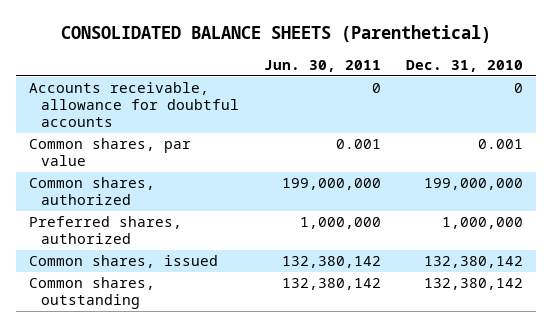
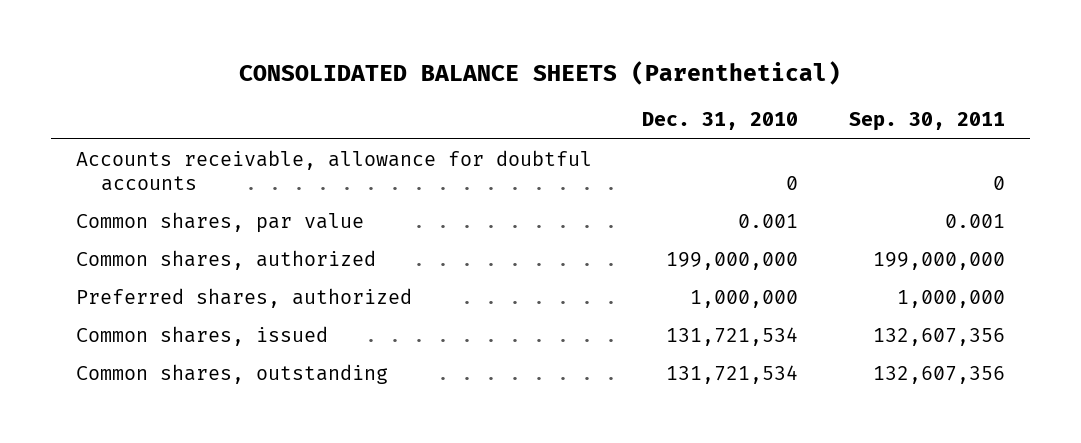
- | Jun. 30, 2011 | Dec. 31, 2010
+ | Dec. 31, 2010 | Sep. 30, 2011
- Common shares, issued | 132,380,142 | 132,380,142
- Common shares, outstanding | 132,380,142 | 132,380,142
+ Common shares, issued | 131,721,534 | 132,607,356
+ Common shares, outstanding | 131,721,534 | 132,607,356

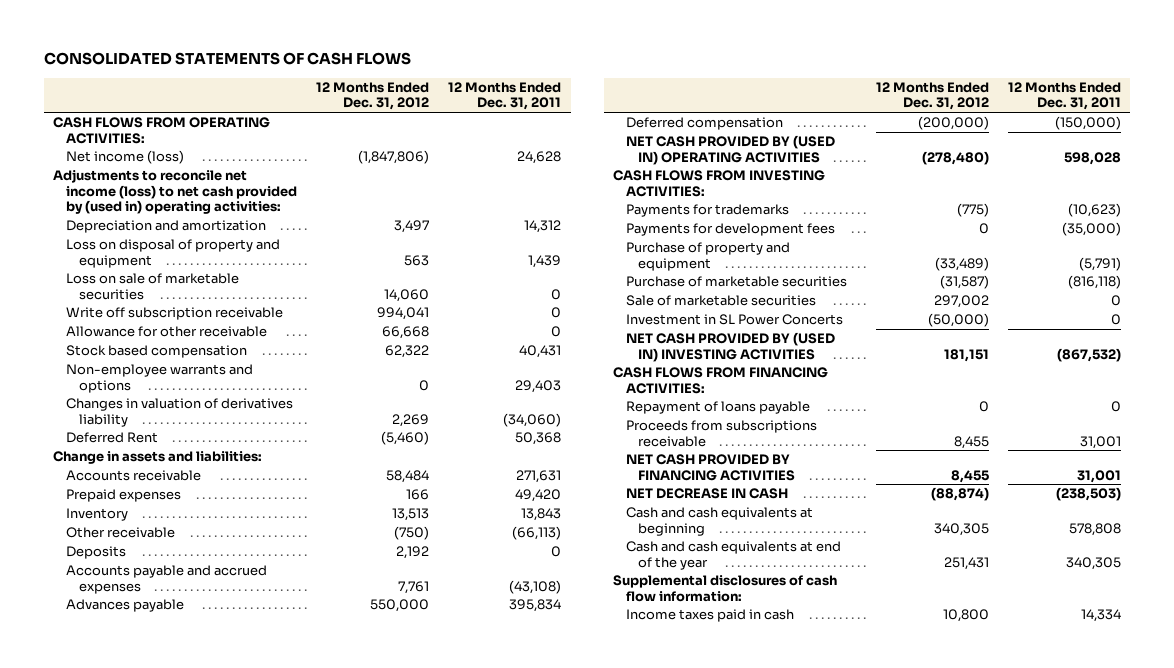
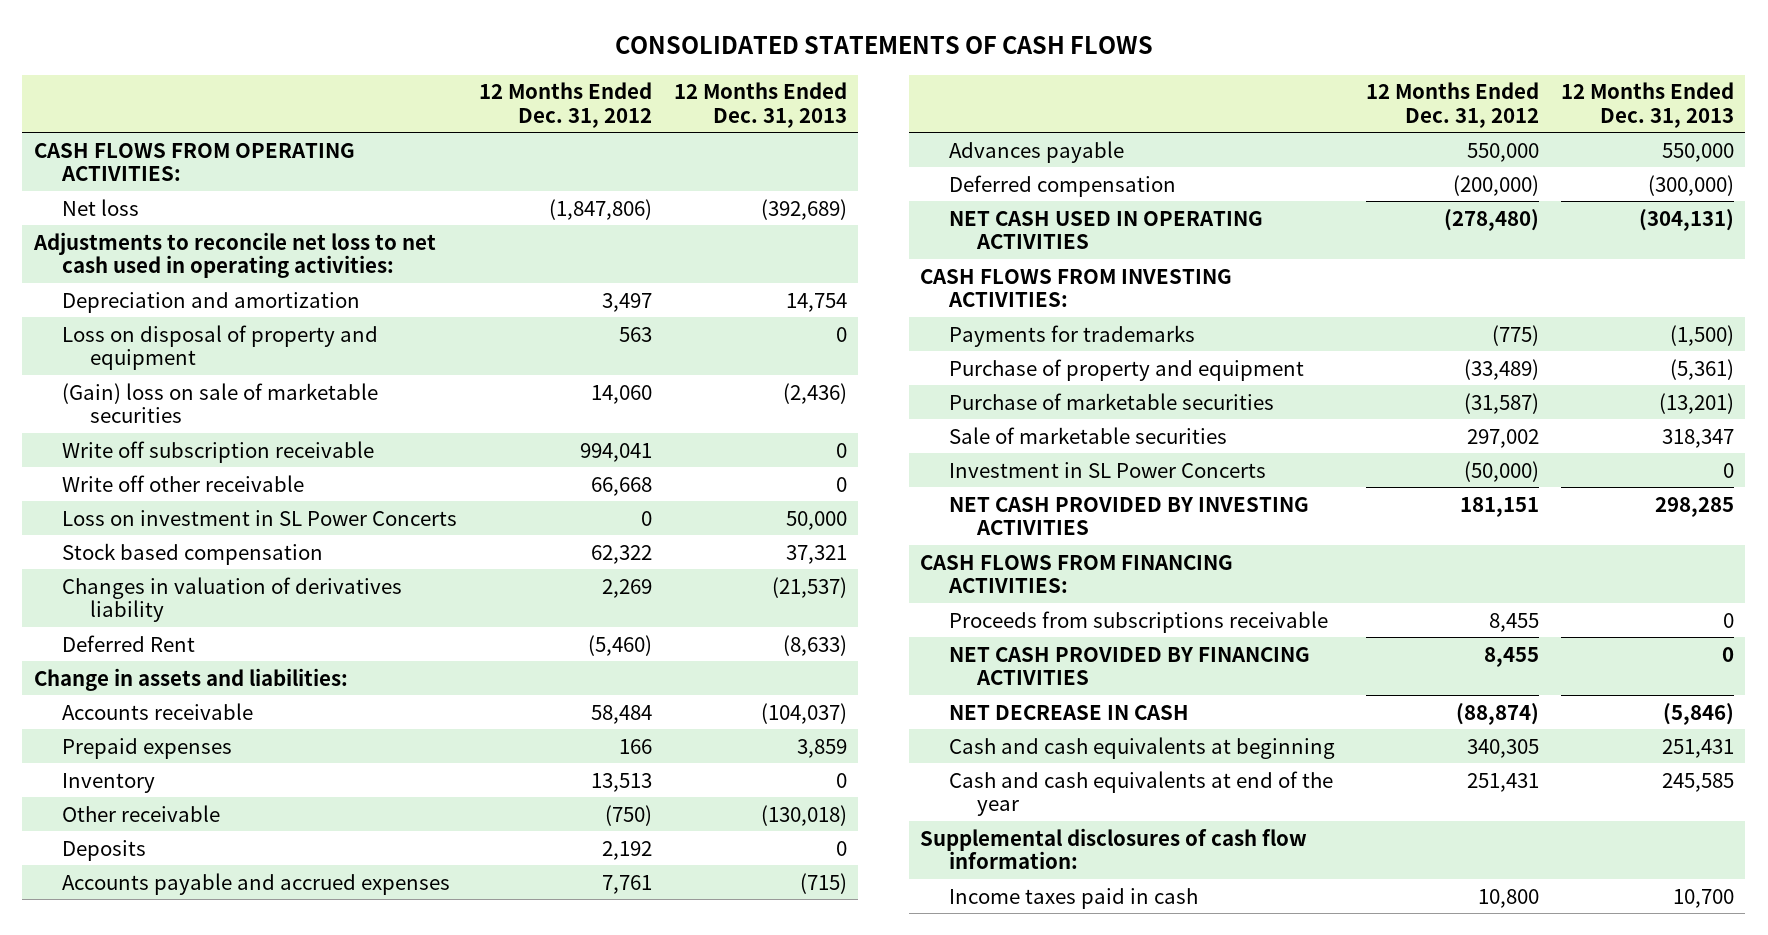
- | 12 Months Ended Dec. 31, 2012 | 12 Months Ended Dec. 31, 2011
+ | 12 Months Ended Dec. 31, 2012 | 12 Months Ended Dec. 31, 2013
- Net income (loss) | (1,847,806) | 24,628
- Adjustments to reconcile net income (loss) to net cash provided by (used in) operating activities:
+ Net loss | (1,847,806) | (392,689)
+ Adjustments to reconcile net loss to net cash used in operating activities:
- Loss on sale of marketable securities | 14,060 | 0
+ (Gain) loss on sale of marketable securities | 14,060 | (2,436)
- Allowance for other receivable | 66,668 | 0
+ Write off other receivable | 66,668 | 0
+ Loss on investment in SL Power Concerts | 0 | 50,000
- Non-employee warrants and options | 0 | 29,403
- NET CASH PROVIDED BY (USED IN) OPERATING ACTIVITIES | (278,480) | 598,028
+ NET CASH USED IN OPERATING ACTIVITIES | (278,480) | (304,131)
- Payments for development fees | 0 | (35,000)
- NET CASH PROVIDED BY (USED IN) INVESTING ACTIVITIES | 181,151 | (867,532)
+ NET CASH PROVIDED BY INVESTING ACTIVITIES | 181,151 | 298,285
- Repayment of loans payable | 0 | 0

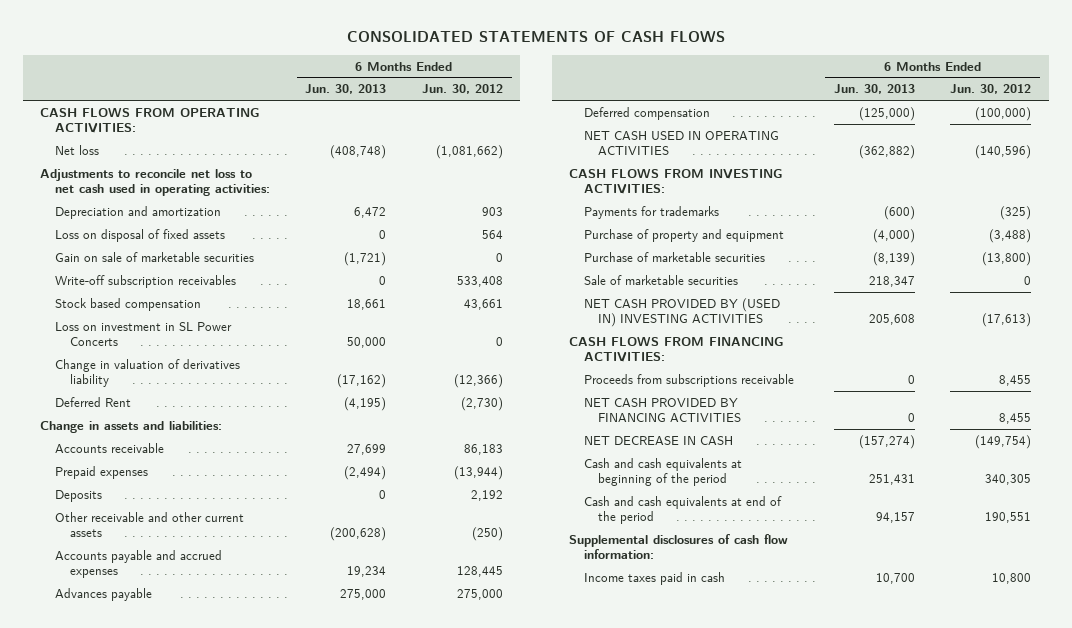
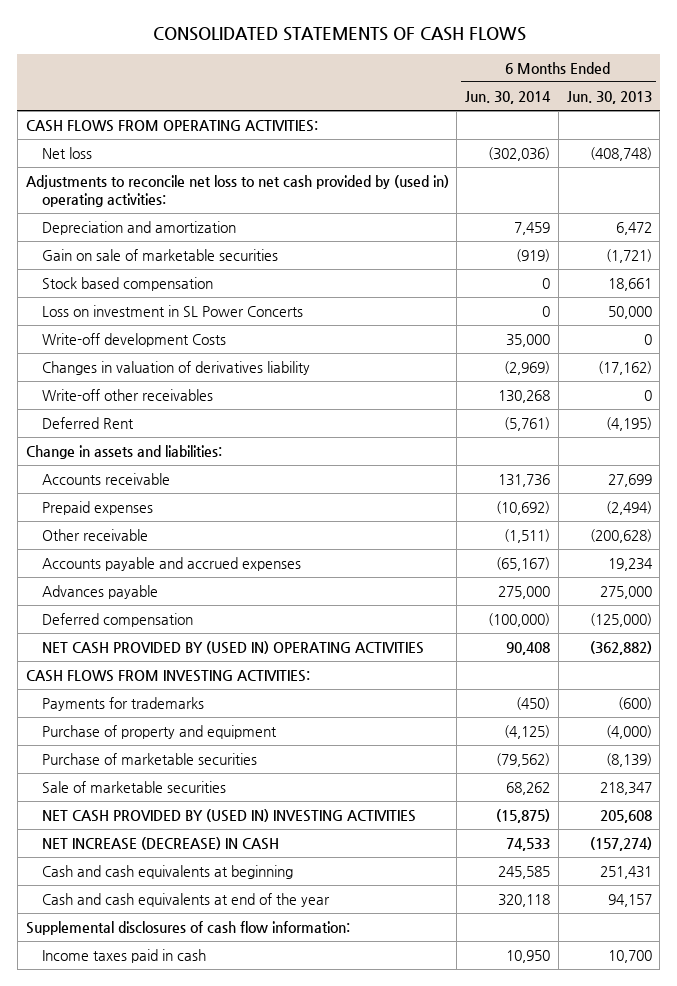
- | 6 Months Ended Jun. 30, 2013 | 6 Months Ended Jun. 30, 2012
+ | 6 Months Ended Jun. 30, 2014 | 6 Months Ended Jun. 30, 2013
- Adjustments to reconcile net loss to net cash used in operating activities:
+ Adjustments to reconcile net loss to net cash provided by (used in) operating activities:
- Loss on disposal of fixed assets | 0 | 564
- Write-off subscription receivables | 0 | 533,408
- Change in valuation of derivatives liability | (17,162) | (12,366)
+ Write-off development Costs | 35,000 | 0
+ Changes in valuation of derivatives liability | (2,969) | (17,162)
+ Write-off other receivables | 130,268 | 0
- Deposits | 0 | 2,192
- Other receivable and other current assets | (200,628) | (250)
+ Other receivable | (1,511) | (200,628)
- NET CASH USED IN OPERATING ACTIVITIES | (362,882) | (140,596)
+ NET CASH PROVIDED BY (USED IN) OPERATING ACTIVITIES | 90,408 | (362,882)
- CASH FLOWS FROM FINANCING ACTIVITIES:
- Proceeds from subscriptions receivable | 0 | 8,455
- NET CASH PROVIDED BY FINANCING ACTIVITIES | 0 | 8,455
- NET DECREASE IN CASH | (157,274) | (149,754)
- Cash and cash equivalents at beginning of the period | 251,431 | 340,305
- Cash and cash equivalents at end of the period | 94,157 | 190,551
+ NET INCREASE (DECREASE) IN CASH | 74,533 | (157,274)
+ Cash and cash equivalents at beginning | 245,585 | 251,431
+ Cash and cash equivalents at end of the year | 320,118 | 94,157

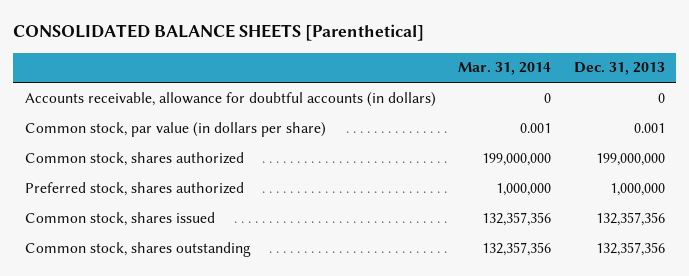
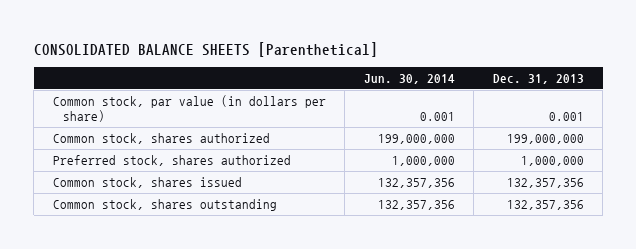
- | Mar. 31, 2014 | Dec. 31, 2013
+ | Jun. 30, 2014 | Dec. 31, 2013
- Accounts receivable, allowance for doubtful accounts (in dollars) | 0 | 0

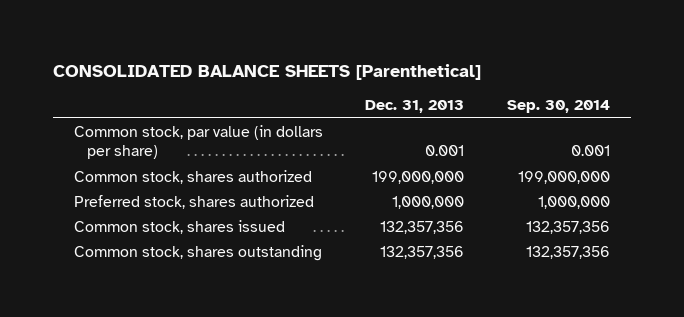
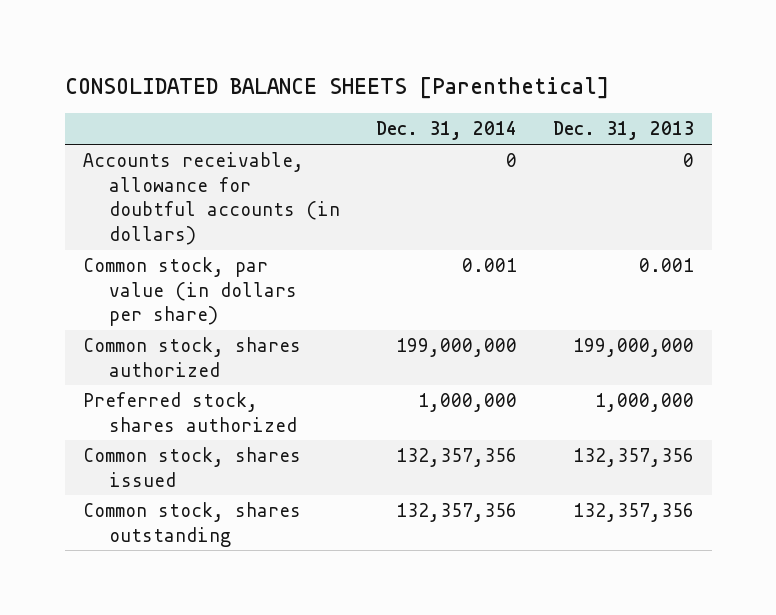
- | Dec. 31, 2013 | Sep. 30, 2014
+ | Dec. 31, 2014 | Dec. 31, 2013
+ Accounts receivable, allowance for doubtful accounts (in dollars) | 0 | 0

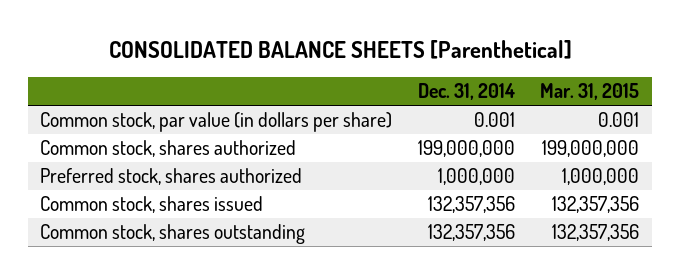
- | Dec. 31, 2014 | Dec. 31, 2013
+ | Dec. 31, 2014 | Mar. 31, 2015
- Accounts receivable, allowance for doubtful accounts (in dollars) | 0 | 0

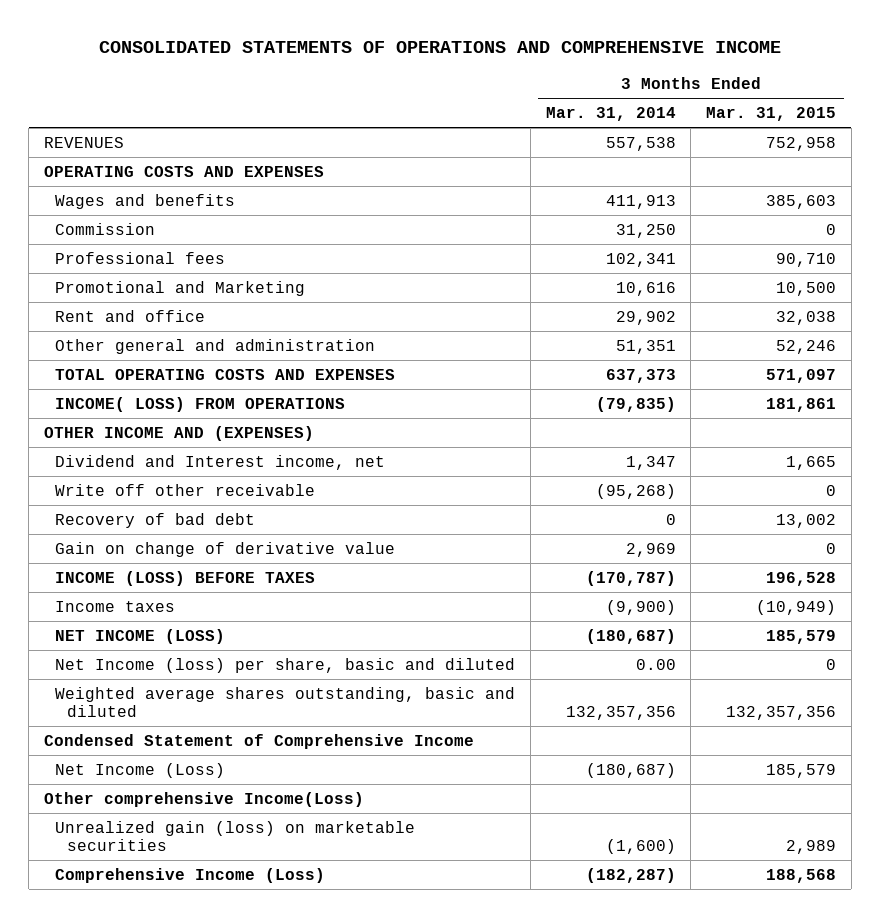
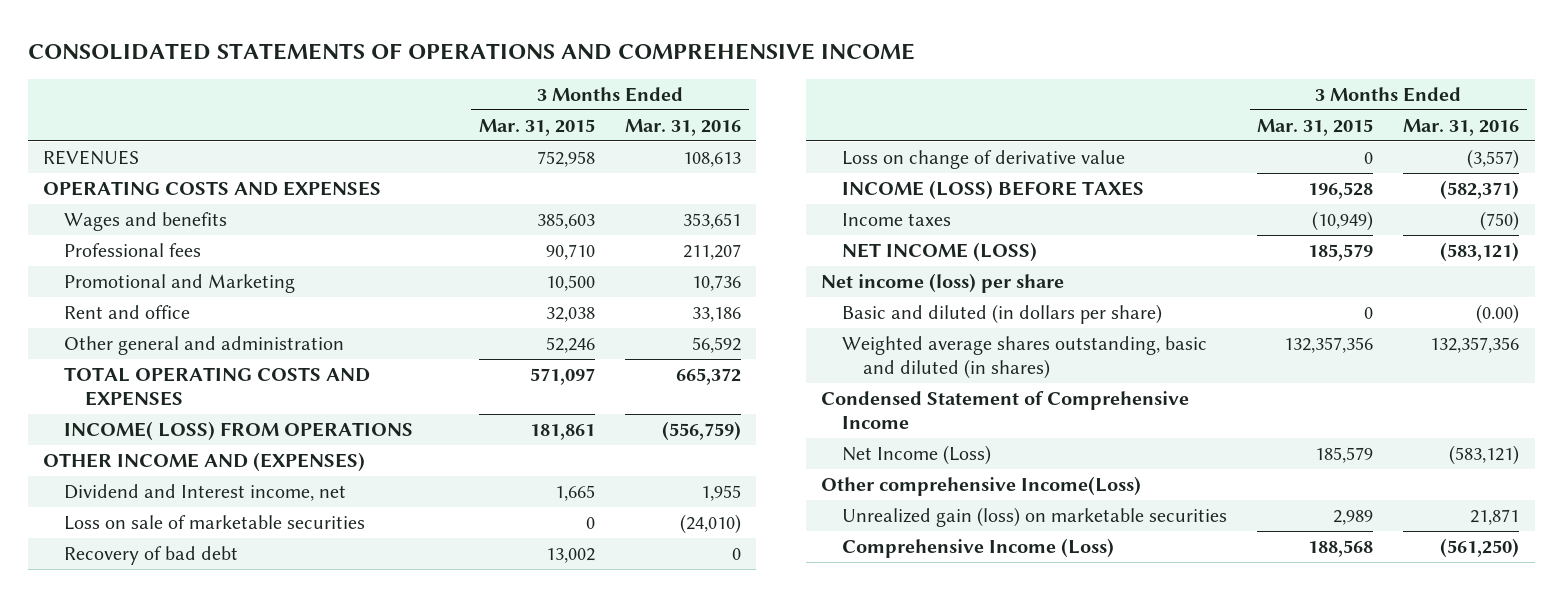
- | 3 Months Ended Mar. 31, 2014 | 3 Months Ended Mar. 31, 2015
+ | 3 Months Ended Mar. 31, 2015 | 3 Months Ended Mar. 31, 2016
- Commission | 31,250 | 0
- Write off other receivable | (95,268) | 0
+ Loss on sale of marketable securities | 0 | (24,010)
- Gain on change of derivative value | 2,969 | 0
+ Loss on change of derivative value | 0 | (3,557)
- Net Income (loss) per share, basic and diluted | 0.00 | 0
- Weighted average shares outstanding, basic and diluted | 132,357,356 | 132,357,356
+ Net income (loss) per share
+ Basic and diluted (in dollars per share) | 0 | (0.00)
+ Weighted average shares outstanding, basic and diluted (in shares) | 132,357,356 | 132,357,356

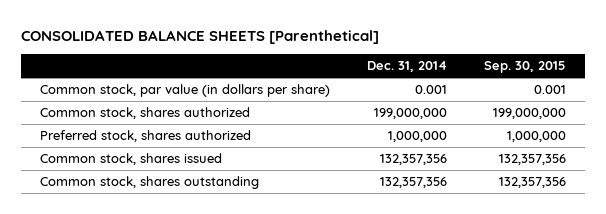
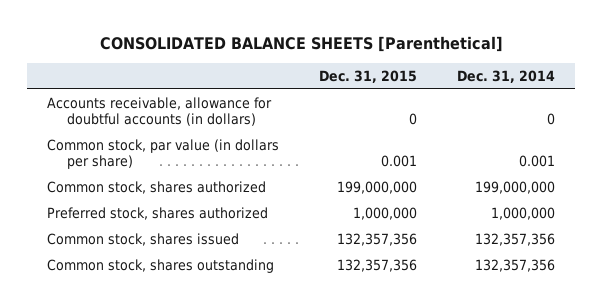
- | Dec. 31, 2014 | Sep. 30, 2015
+ | Dec. 31, 2015 | Dec. 31, 2014
+ Accounts receivable, allowance for doubtful accounts (in dollars) | 0 | 0

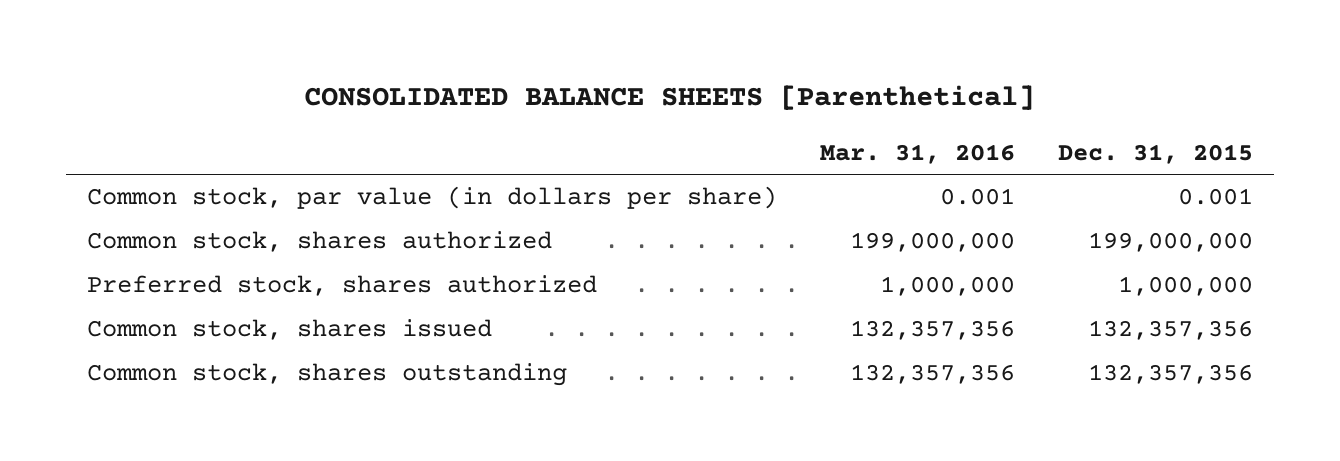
- | Dec. 31, 2015 | Dec. 31, 2014
+ | Mar. 31, 2016 | Dec. 31, 2015
- Accounts receivable, allowance for doubtful accounts (in dollars) | 0 | 0

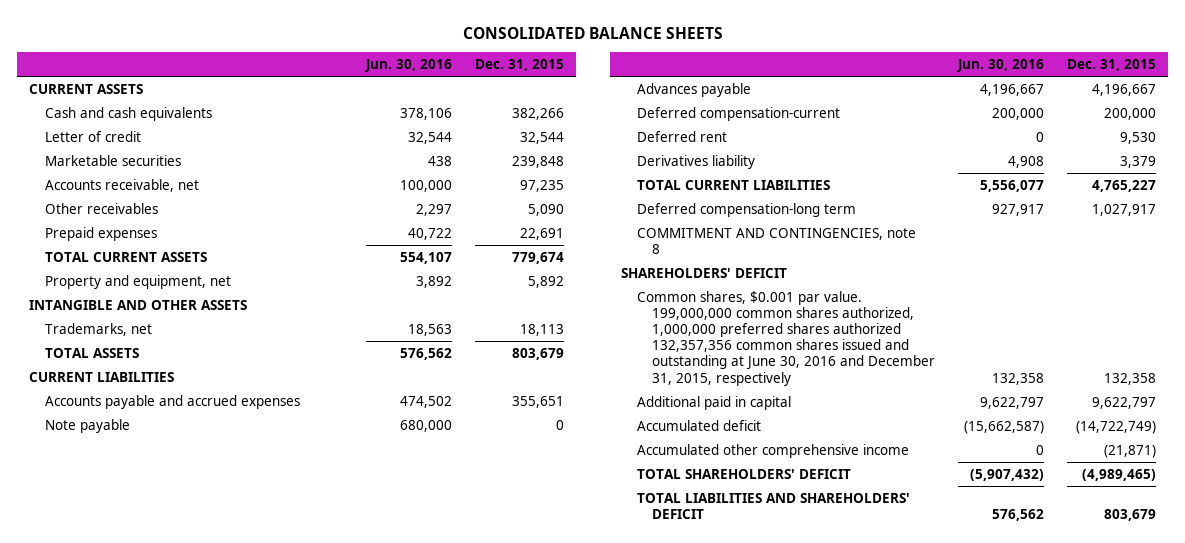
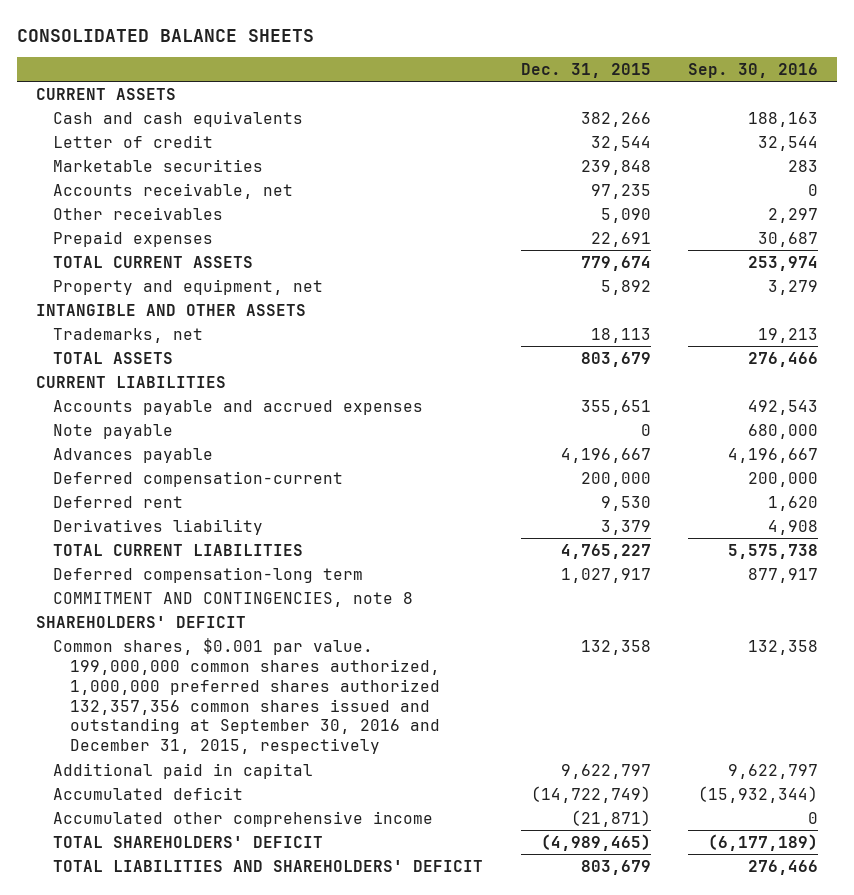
- | Jun. 30, 2016 | Dec. 31, 2015
+ | Dec. 31, 2015 | Sep. 30, 2016
- Common shares, $0.001 par value. 199,000,000 common shares authorized, 1,000,000 preferred shares authorized 132,357,356 common shares issued and outstanding at June 30, 2016 and December 31, 2015, respectively | 132,358 | 132,358
+ Common shares, $0.001 par value. 199,000,000 common shares authorized, 1,000,000 preferred shares authorized 132,357,356 common shares issued and outstanding at September 30, 2016 and December 31, 2015, respectively | 132,358 | 132,358

